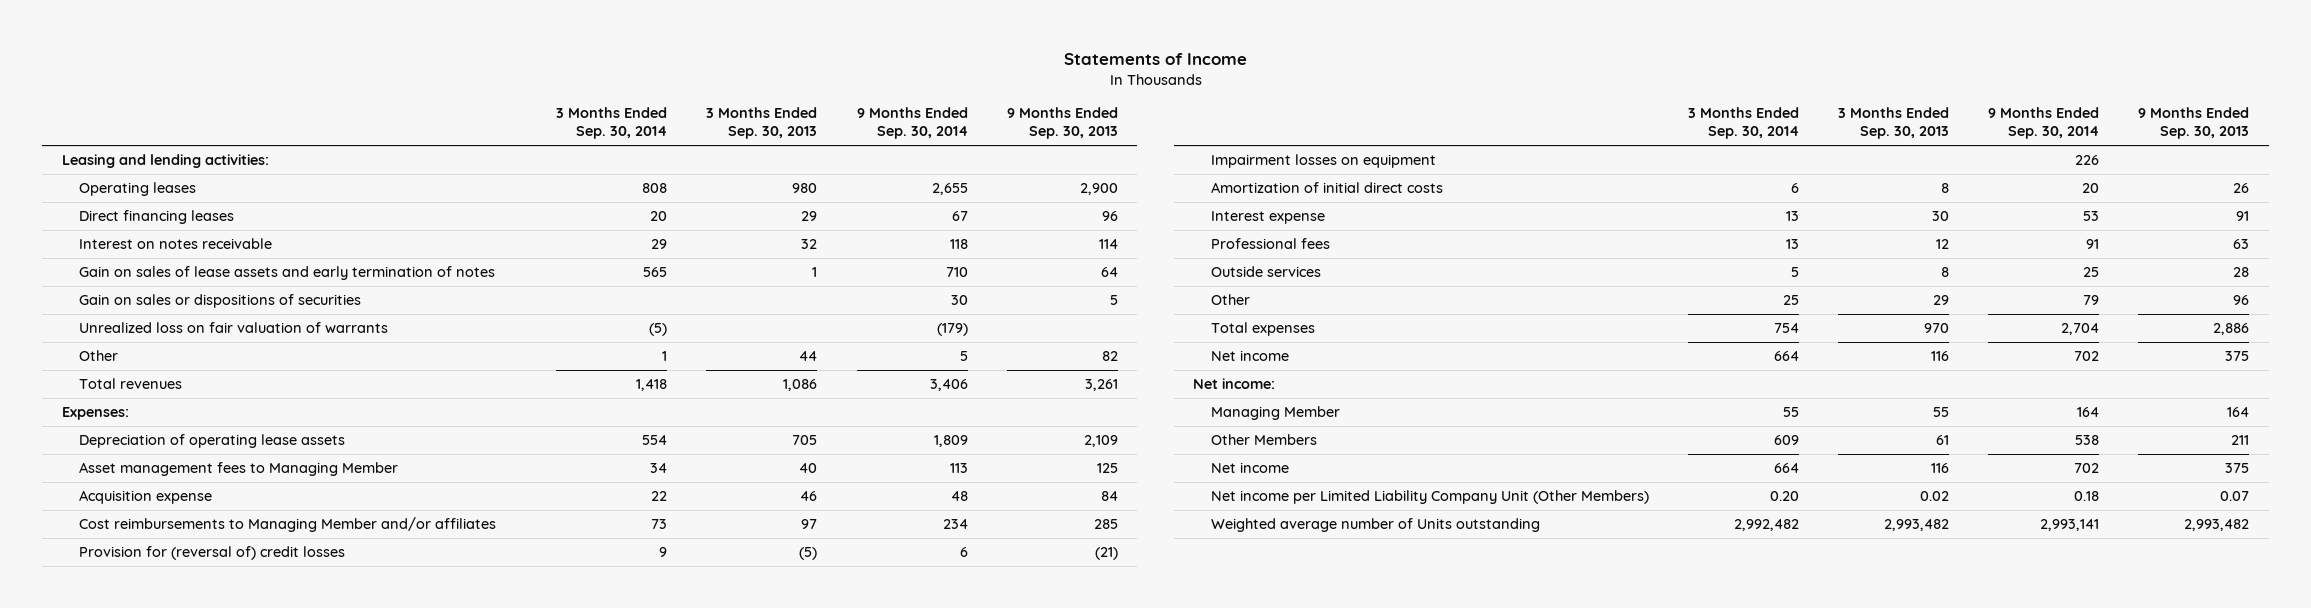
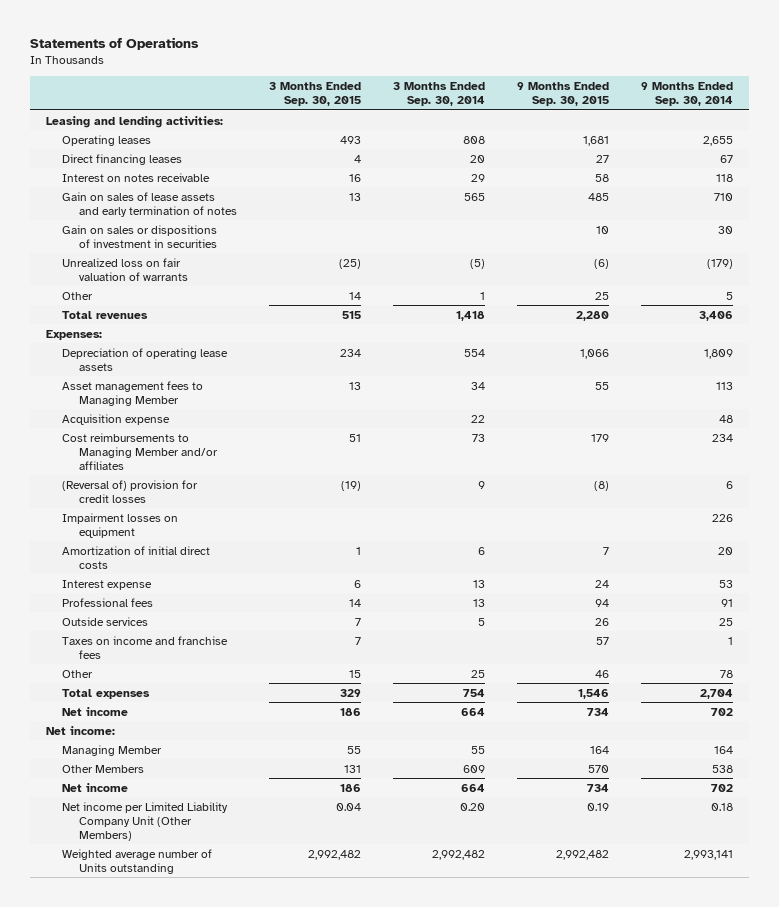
- Statements of Income
+ Statements of Operations
- | 3 Months Ended Sep. 30, 2014 | 3 Months Ended Sep. 30, 2013 | 9 Months Ended Sep. 30, 2014 | 9 Months Ended Sep. 30, 2013
+ | 3 Months Ended Sep. 30, 2015 | 3 Months Ended Sep. 30, 2014 | 9 Months Ended Sep. 30, 2015 | 9 Months Ended Sep. 30, 2014
- Gain on sales or dispositions of securities | | | 30 | 5
+ Gain on sales or dispositions of investment in securities | | | 10 | 30
- Provision for (reversal of) credit losses | 9 | (5) | 6 | (21)
+ (Reversal of) provision for credit losses | (19) | 9 | (8) | 6
- Other | 25 | 29 | 79 | 96
+ Taxes on income and franchise fees | 7 | | 57 | 1
+ Other | 15 | 25 | 46 | 78

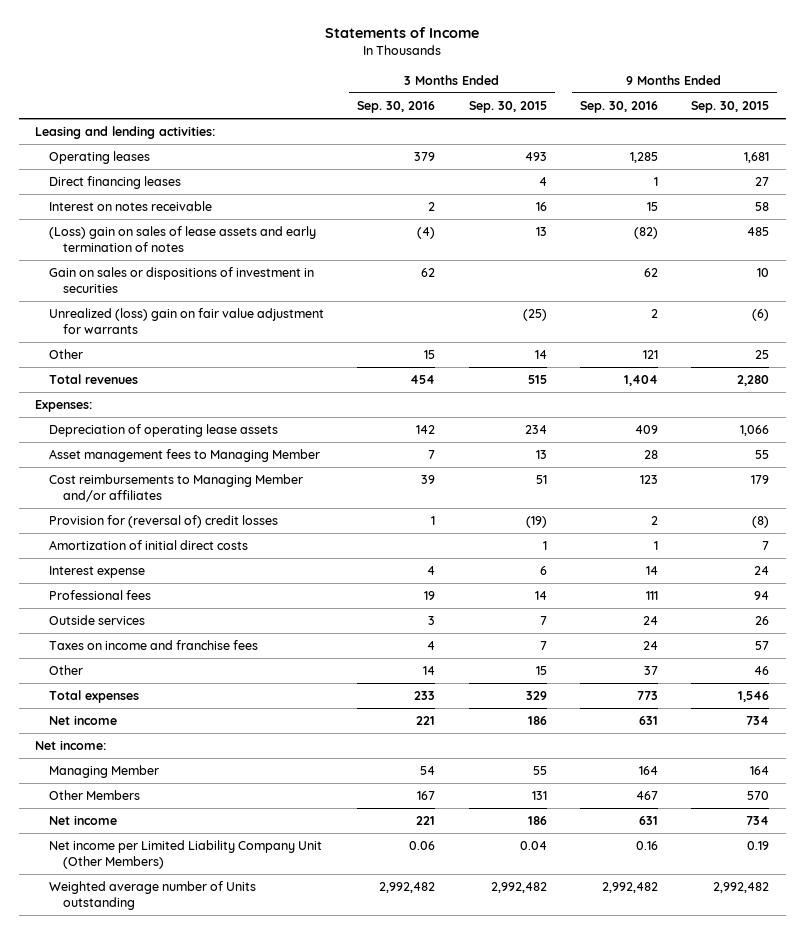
- Statements of Operations
+ Statements of Income
- | 3 Months Ended Sep. 30, 2015 | 3 Months Ended Sep. 30, 2014 | 9 Months Ended Sep. 30, 2015 | 9 Months Ended Sep. 30, 2014
+ | 3 Months Ended Sep. 30, 2016 | 3 Months Ended Sep. 30, 2015 | 9 Months Ended Sep. 30, 2016 | 9 Months Ended Sep. 30, 2015
- Gain on sales of lease assets and early termination of notes | 13 | 565 | 485 | 710
+ (Loss) gain on sales of lease assets and early termination of notes | (4) | 13 | (82) | 485
- Unrealized loss on fair valuation of warrants | (25) | (5) | (6) | (179)
+ Unrealized (loss) gain on fair value adjustment for warrants | | (25) | 2 | (6)
- Acquisition expense | | 22 | | 48
- (Reversal of) provision for credit losses | (19) | 9 | (8) | 6
- Impairment losses on equipment | | | | 226
+ Provision for (reversal of) credit losses | 1 | (19) | 2 | (8)

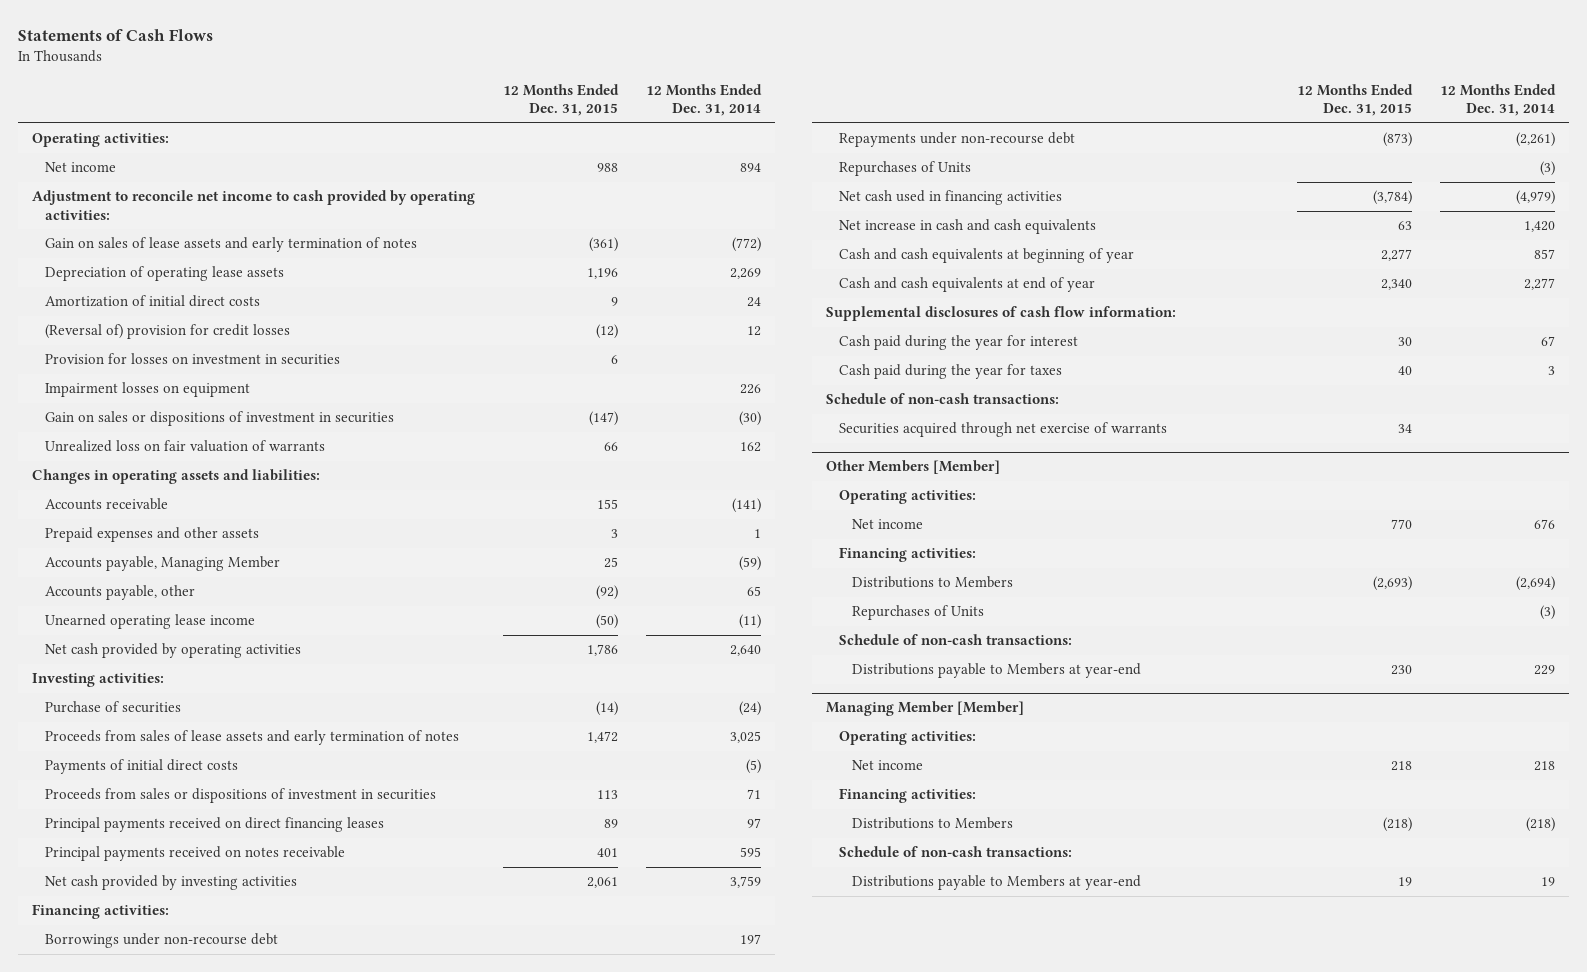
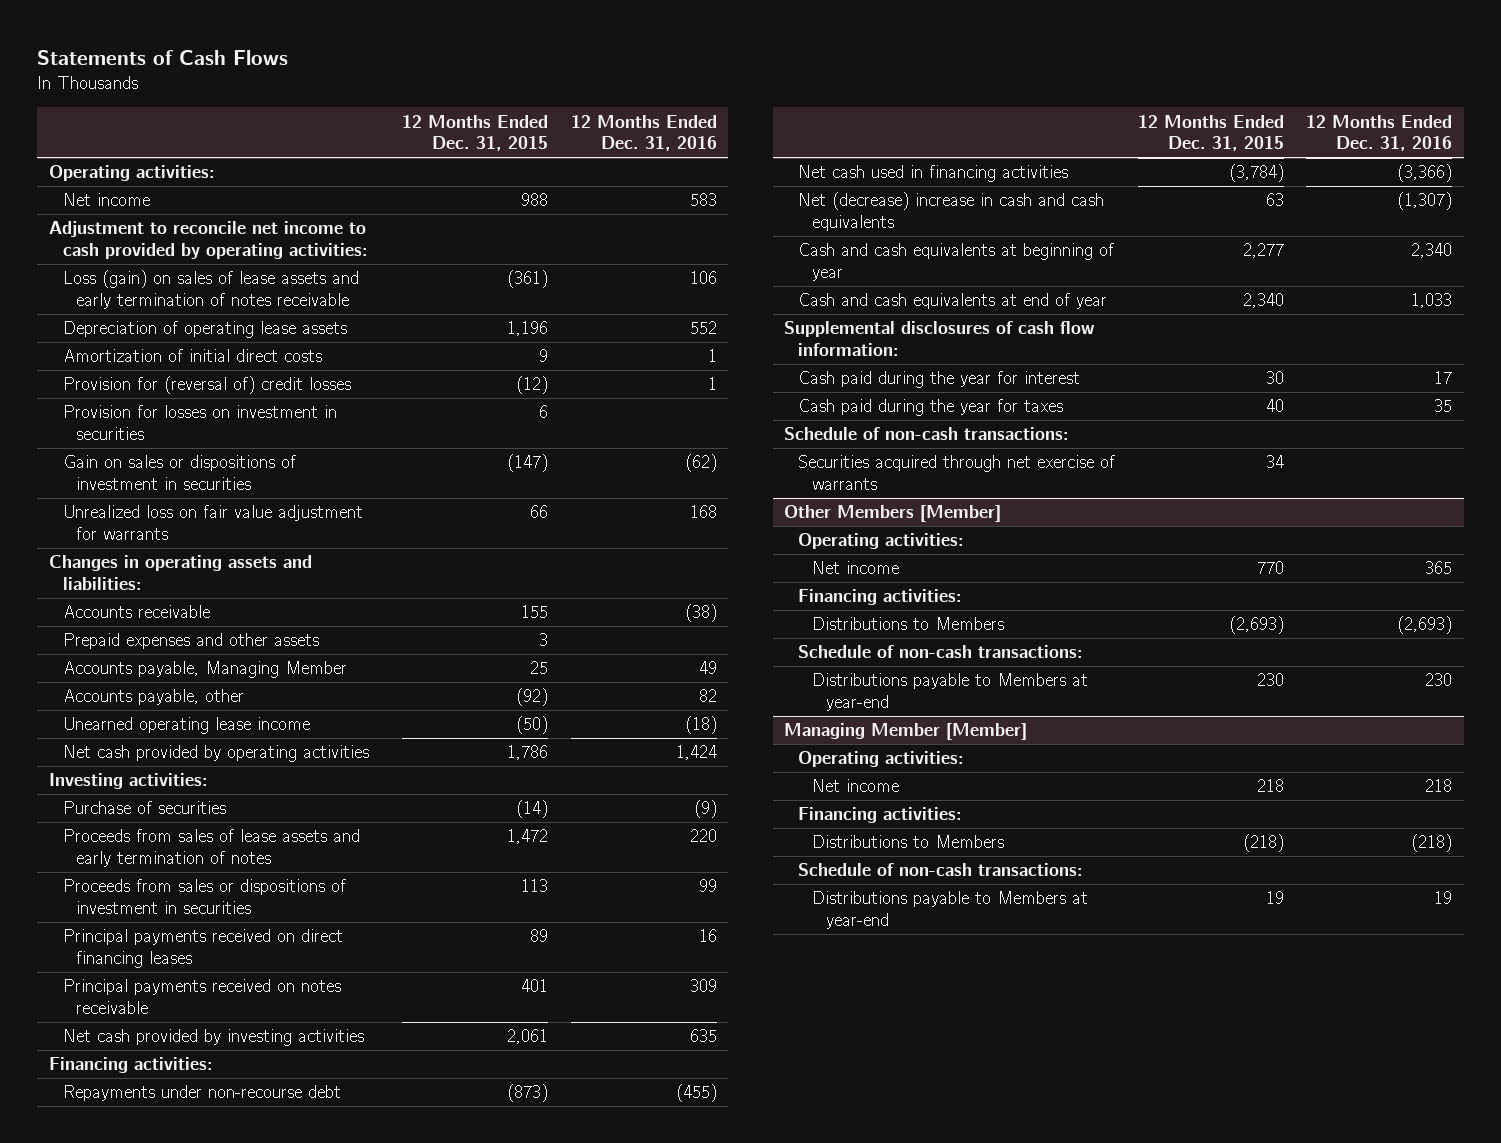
- | 12 Months Ended Dec. 31, 2015 | 12 Months Ended Dec. 31, 2014
+ | 12 Months Ended Dec. 31, 2015 | 12 Months Ended Dec. 31, 2016
- Gain on sales of lease assets and early termination of notes | (361) | (772)
+ Loss (gain) on sales of lease assets and early termination of notes receivable | (361) | 106
- (Reversal of) provision for credit losses | (12) | 12
+ Provision for (reversal of) credit losses | (12) | 1
- Impairment losses on equipment | | 226
- Unrealized loss on fair valuation of warrants | 66 | 162
+ Unrealized loss on fair value adjustment for warrants | 66 | 168
- Payments of initial direct costs | | (5)
- Borrowings under non-recourse debt | | 197
- Repurchases of Units | | (3)
- Net increase in cash and cash equivalents | 63 | 1,420
+ Net (decrease) increase in cash and cash equivalents | 63 | (1,307)
@ Other Members [Member]
- Repurchases of Units | | (3)

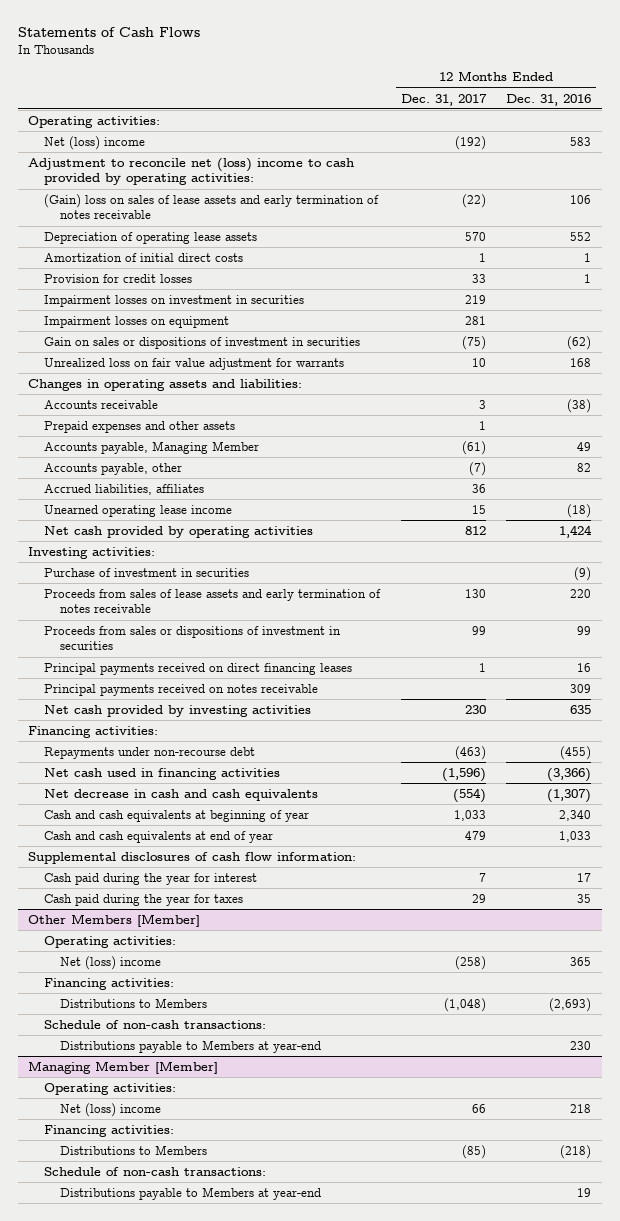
- | 12 Months Ended Dec. 31, 2015 | 12 Months Ended Dec. 31, 2016
+ | 12 Months Ended Dec. 31, 2017 | 12 Months Ended Dec. 31, 2016
- Net income | 988 | 583
- Adjustment to reconcile net income to cash provided by operating activities:
- Loss (gain) on sales of lease assets and early termination of notes receivable | (361) | 106
+ Net (loss) income | (192) | 583
+ Adjustment to reconcile net (loss) income to cash provided by operating activities:
+ (Gain) loss on sales of lease assets and early termination of notes receivable | (22) | 106
- Provision for (reversal of) credit losses | (12) | 1
- Provision for losses on investment in securities | 6 |
+ Provision for credit losses | 33 | 1
+ Impairment losses on investment in securities | 219 |
+ Impairment losses on equipment | 281 |
+ Accrued liabilities, affiliates | 36 |
- Purchase of securities | (14) | (9)
- Proceeds from sales of lease assets and early termination of notes | 1,472 | 220
+ Purchase of investment in securities | | (9)
+ Proceeds from sales of lease assets and early termination of notes receivable | 130 | 220
- Net (decrease) increase in cash and cash equivalents | 63 | (1,307)
+ Net decrease in cash and cash equivalents | (554) | (1,307)
- Schedule of non-cash transactions:
- Securities acquired through net exercise of warrants | 34 |
@ Other Members [Member]
- Net income | 770 | 365
+ Net (loss) income | (258) | 365
@ Managing Member [Member]
- Net income | 218 | 218
+ Net (loss) income | 66 | 218

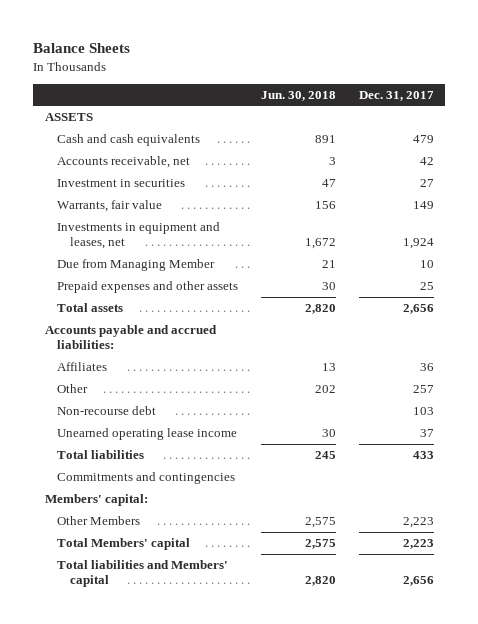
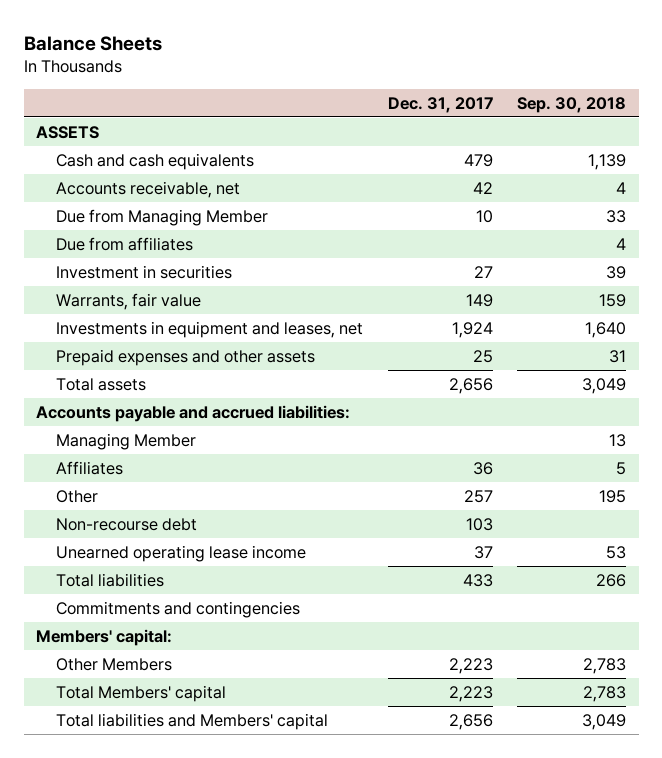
- | Jun. 30, 2018 | Dec. 31, 2017
+ | Dec. 31, 2017 | Sep. 30, 2018
moved up: Due from Managing Member | 10 | 33
+ Due from affiliates | | 4
+ Managing Member | | 13

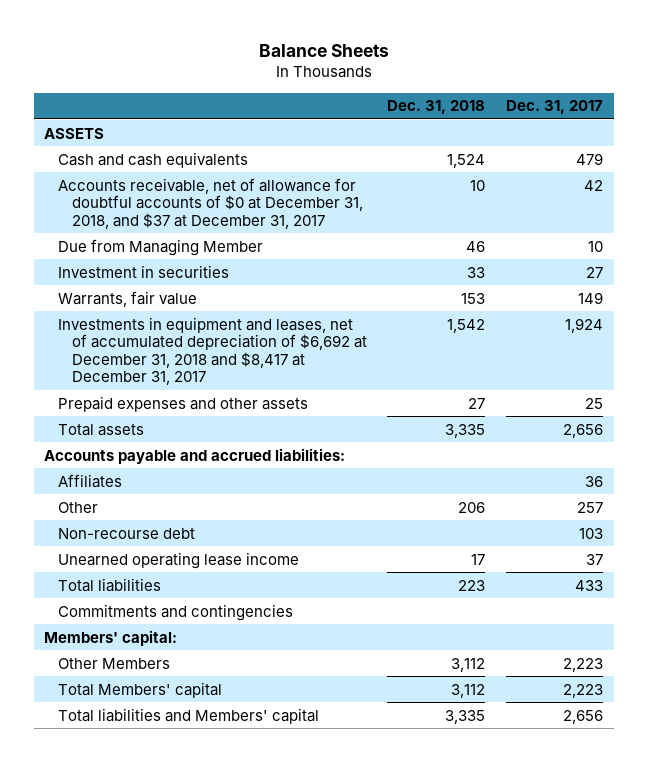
- | Dec. 31, 2017 | Sep. 30, 2018
+ | Dec. 31, 2018 | Dec. 31, 2017
- Accounts receivable, net | 42 | 4
+ Accounts receivable, net of allowance for doubtful accounts of $0 at December 31, 2018, and $37 at December 31, 2017 | 10 | 42
- Due from affiliates | | 4
- Investments in equipment and leases, net | 1,924 | 1,640
+ Investments in equipment and leases, net of accumulated depreciation of $6,692 at December 31, 2018 and $8,417 at December 31, 2017 | 1,542 | 1,924
- Managing Member | | 13

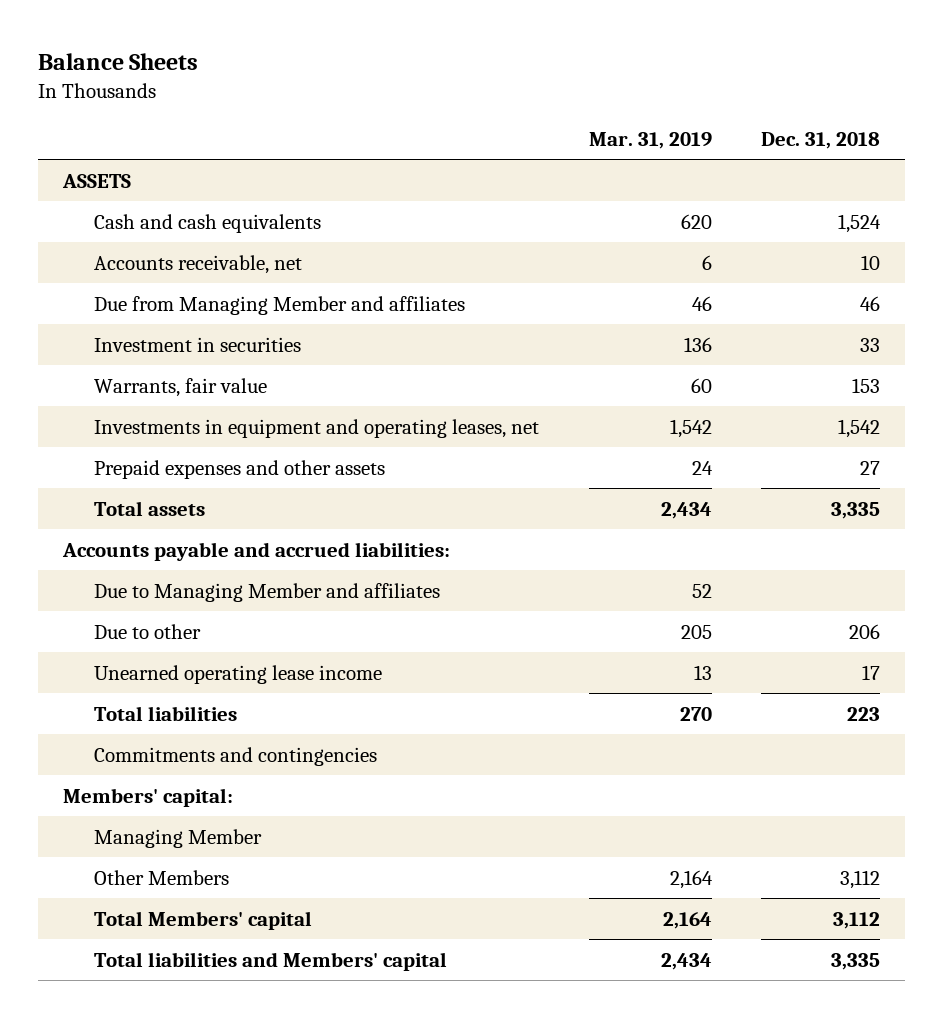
- | Dec. 31, 2018 | Dec. 31, 2017
+ | Mar. 31, 2019 | Dec. 31, 2018
- Accounts receivable, net of allowance for doubtful accounts of $0 at December 31, 2018, and $37 at December 31, 2017 | 10 | 42
- Due from Managing Member | 46 | 10
+ Accounts receivable, net | 6 | 10
+ Due from Managing Member and affiliates | 46 | 46
- Investments in equipment and leases, net of accumulated depreciation of $6,692 at December 31, 2018 and $8,417 at December 31, 2017 | 1,542 | 1,924
+ Investments in equipment and operating leases, net | 1,542 | 1,542
- Affiliates | | 36
- Other | 206 | 257
- Non-recourse debt | | 103
+ Due to Managing Member and affiliates | 52 |
+ Due to other | 205 | 206
+ Managing Member

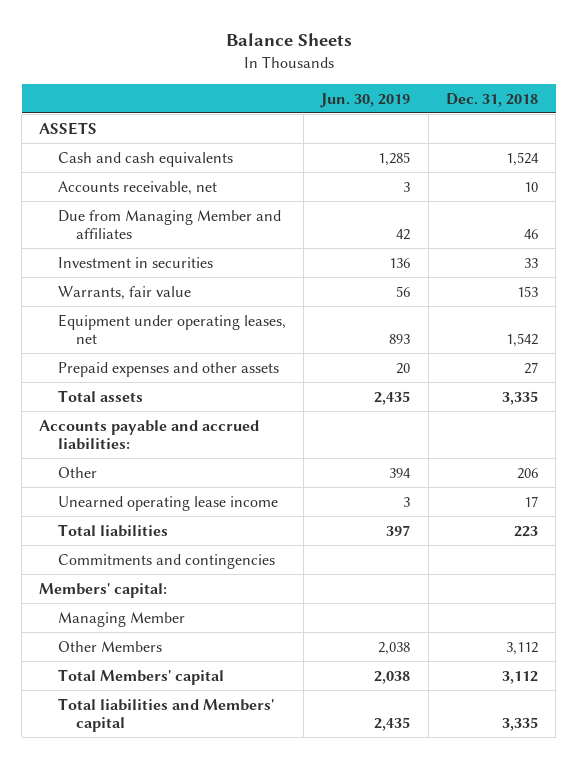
- | Mar. 31, 2019 | Dec. 31, 2018
+ | Jun. 30, 2019 | Dec. 31, 2018
- Investments in equipment and operating leases, net | 1,542 | 1,542
+ Equipment under operating leases, net | 893 | 1,542
- Due to Managing Member and affiliates | 52 |
- Due to other | 205 | 206
+ Other | 394 | 206

